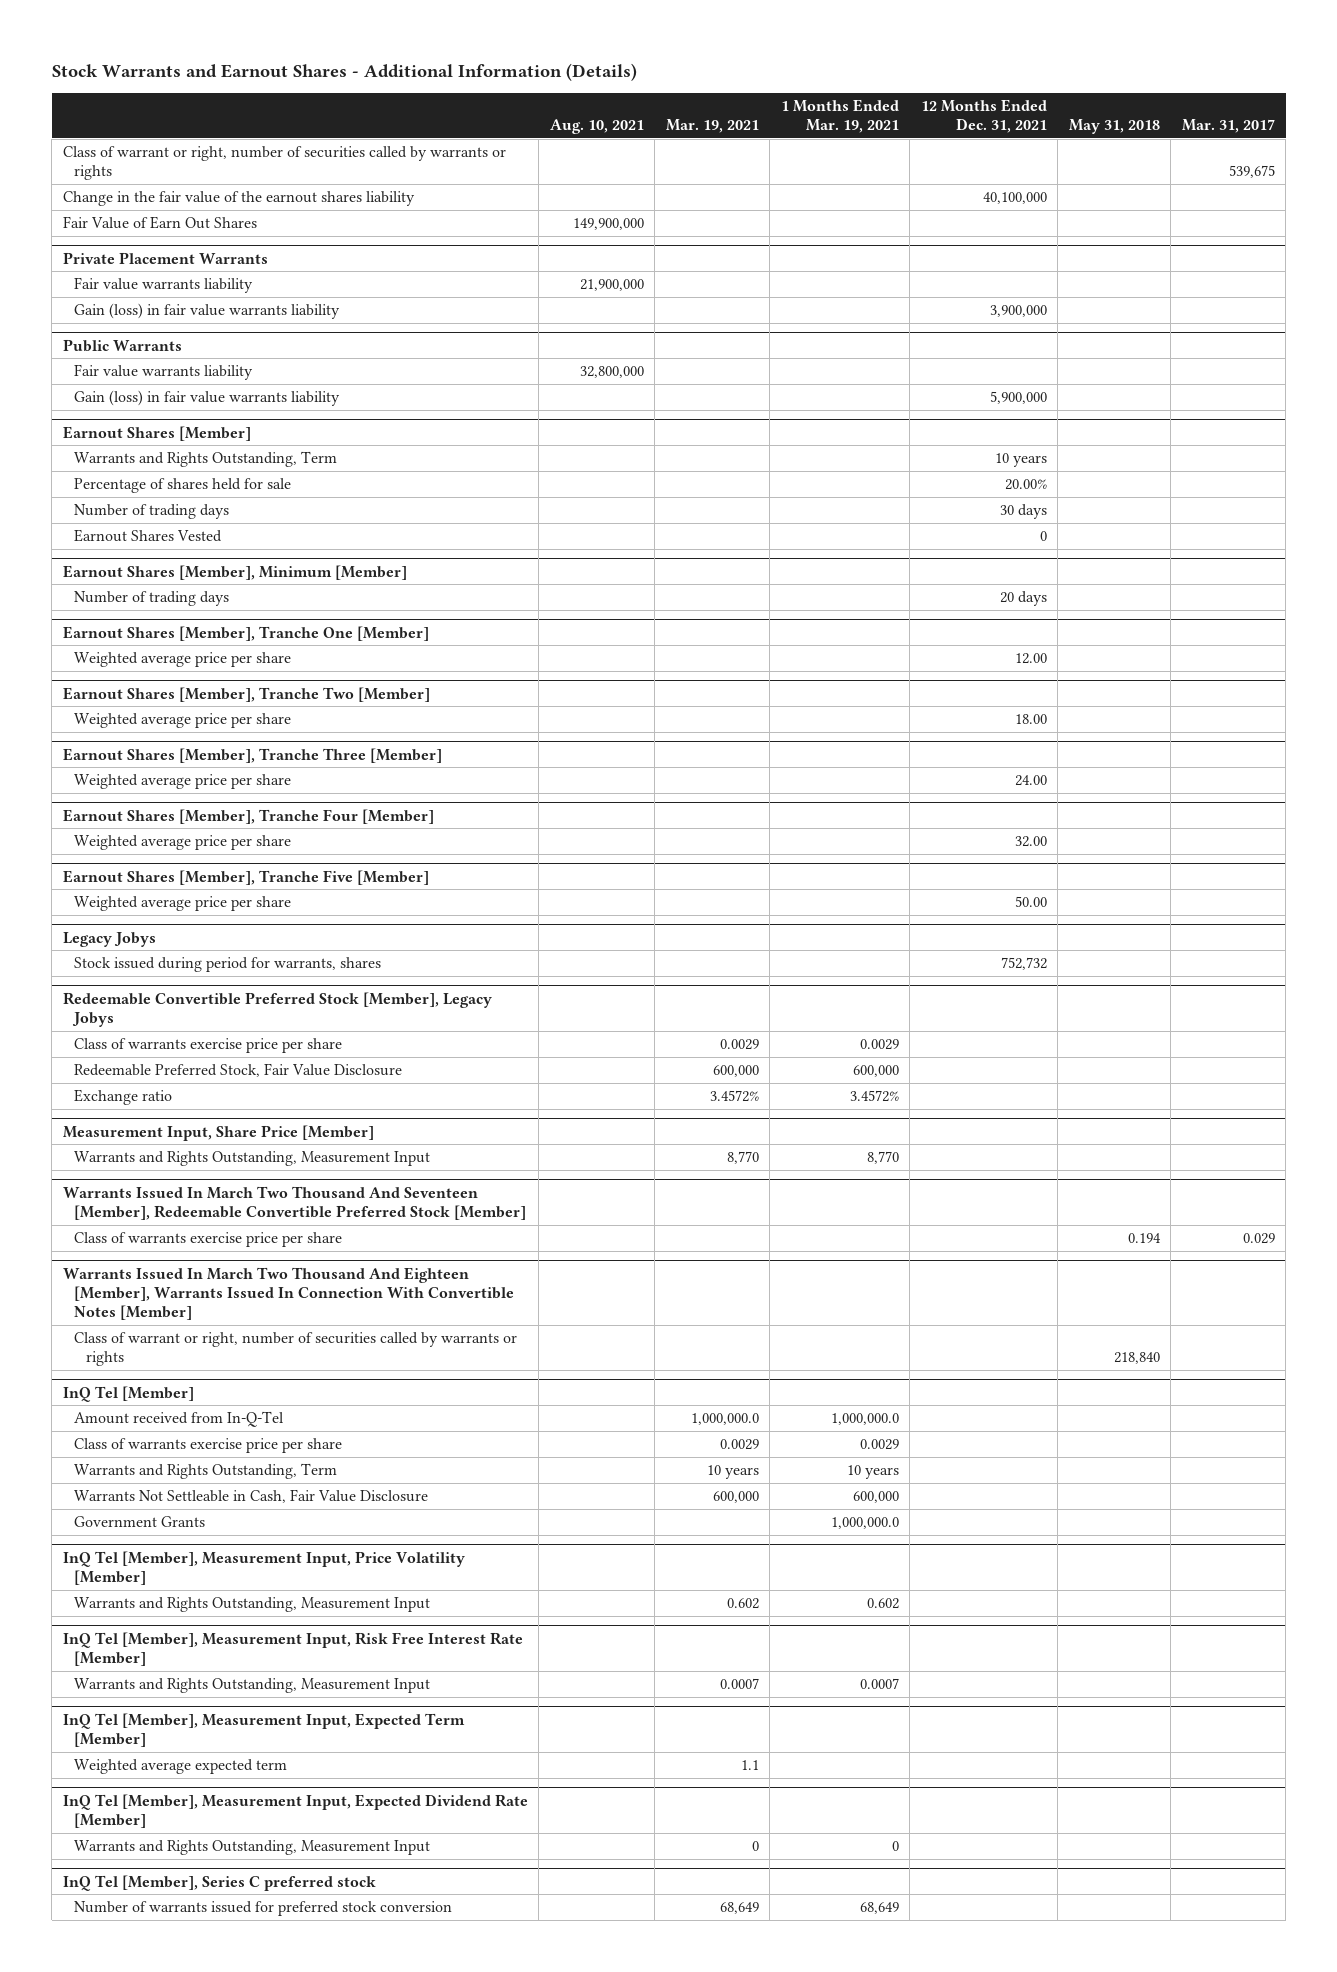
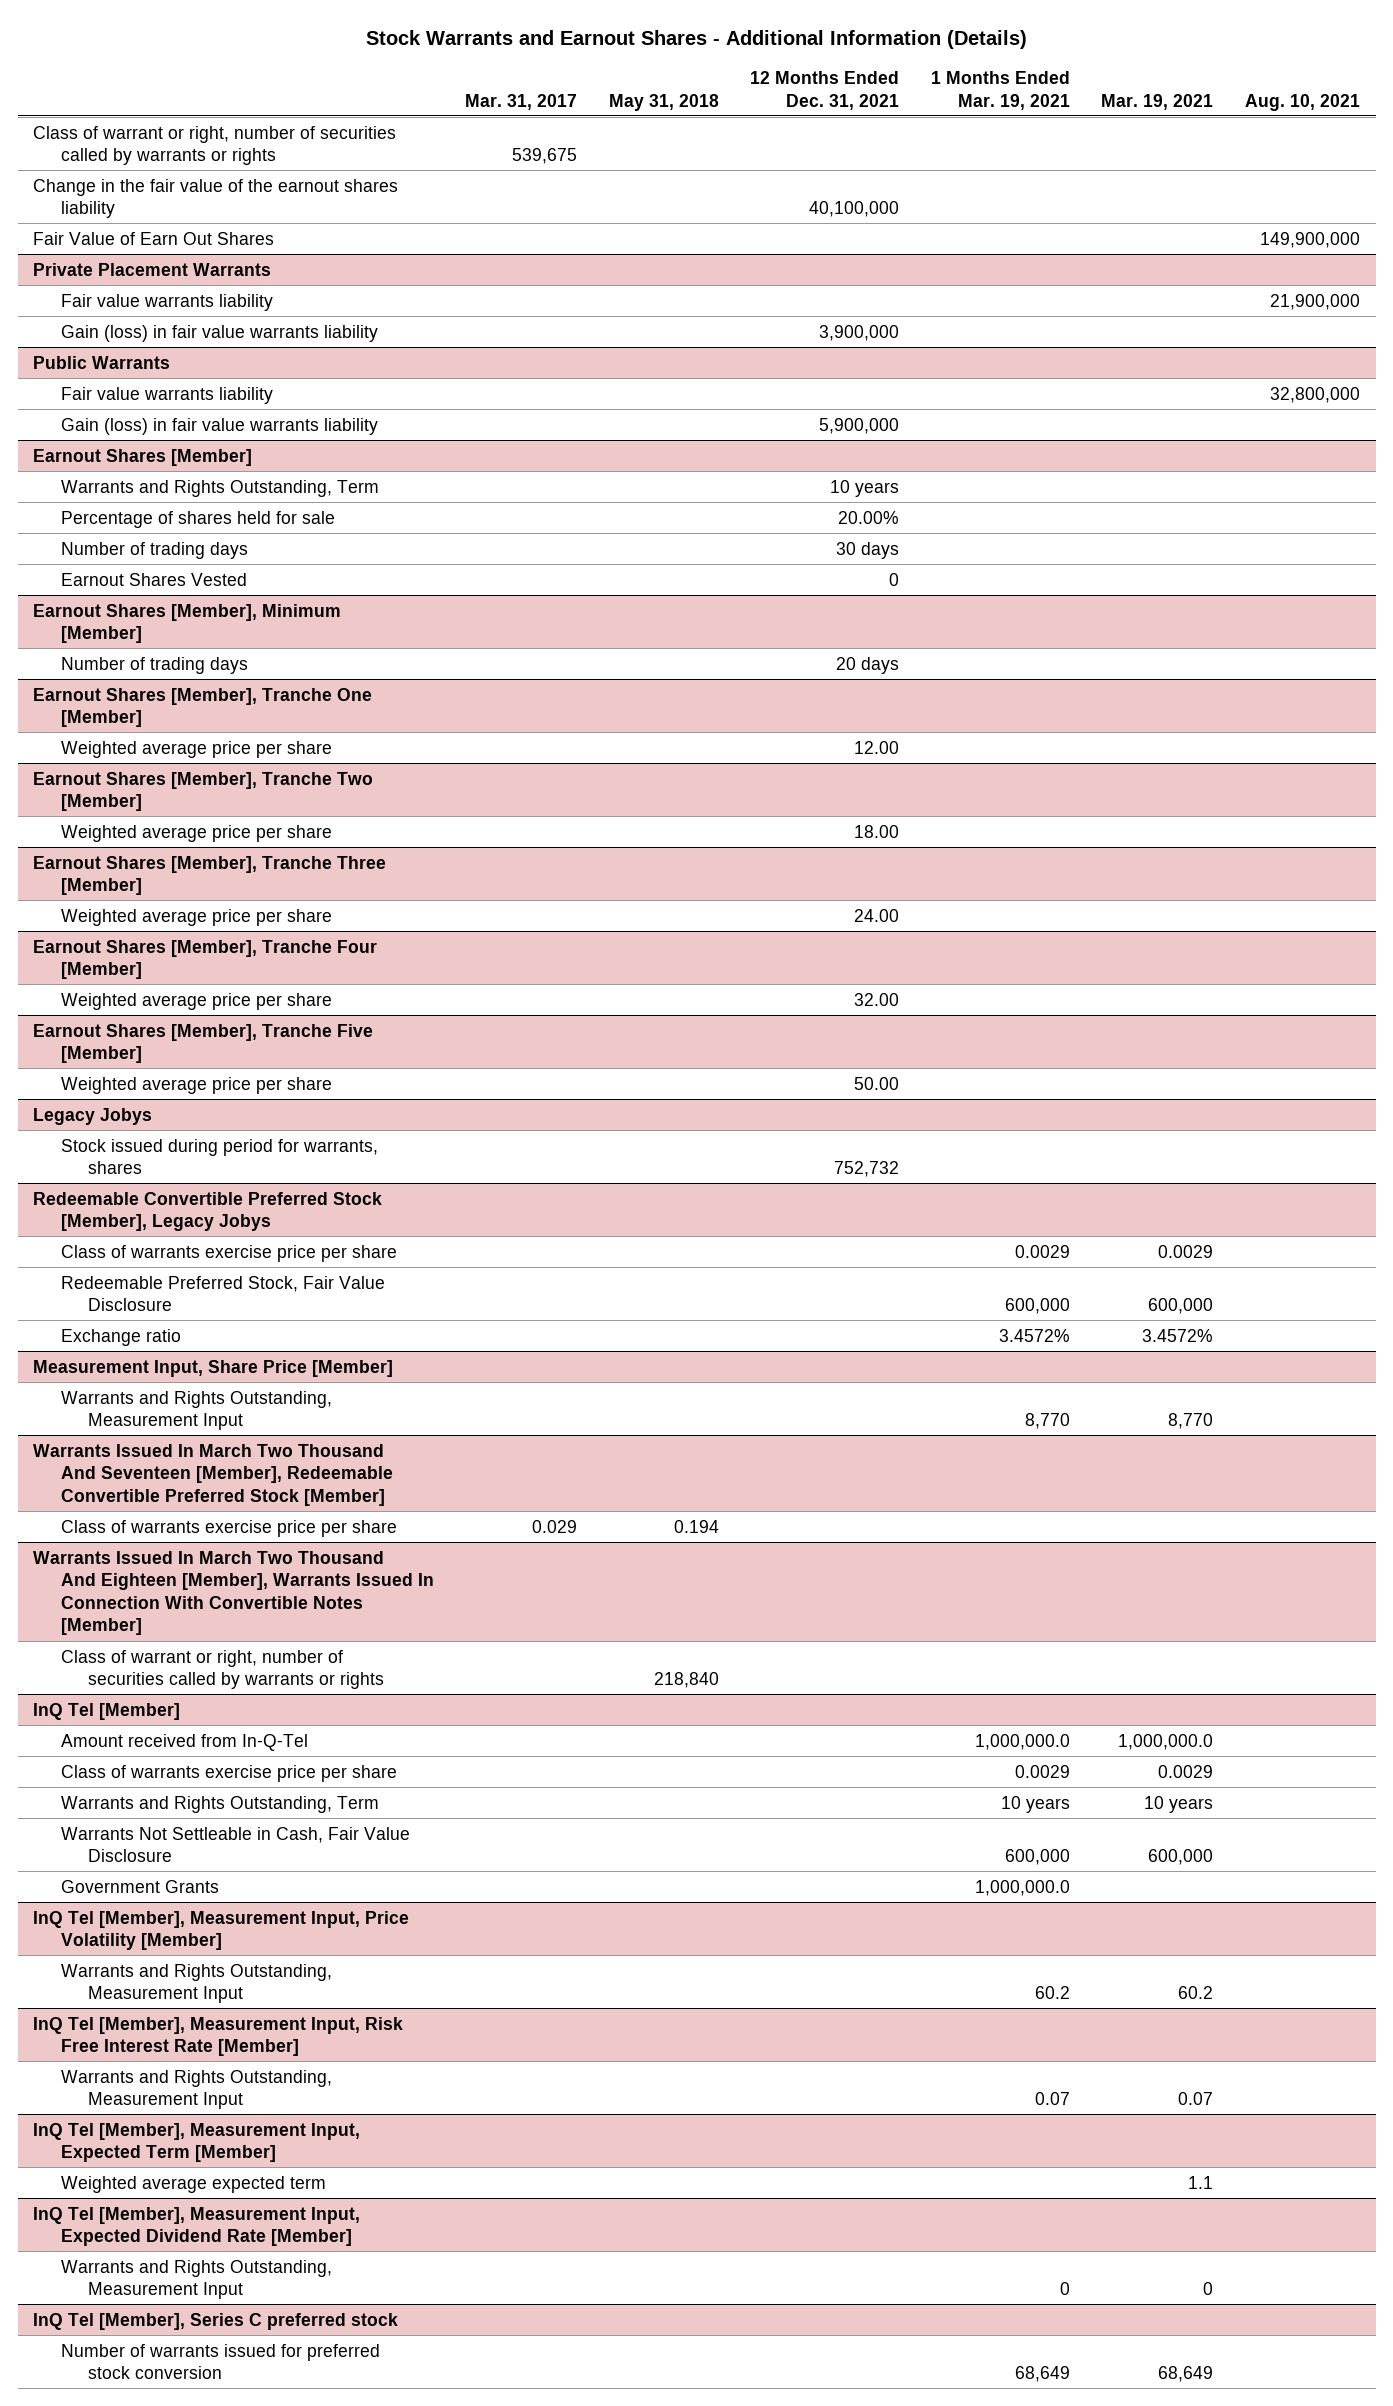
- | Aug. 10, 2021 | Mar. 19, 2021 | 1 Months Ended Mar. 19, 2021 | 12 Months Ended Dec. 31, 2021 | May 31, 2018 | Mar. 31, 2017
+ | Mar. 31, 2017 | May 31, 2018 | 12 Months Ended Dec. 31, 2021 | 1 Months Ended Mar. 19, 2021 | Mar. 19, 2021 | Aug. 10, 2021
@ InQ Tel [Member], Measurement Input, Price Volatility [Member]
- Warrants and Rights Outstanding, Measurement Input | | 0.602 | 0.602 | | |
+ Warrants and Rights Outstanding, Measurement Input | | | | 60.2 | 60.2 |
@ InQ Tel [Member], Measurement Input, Risk Free Interest Rate [Member]
- Warrants and Rights Outstanding, Measurement Input | | 0.0007 | 0.0007 | | |
+ Warrants and Rights Outstanding, Measurement Input | | | | 0.07 | 0.07 |

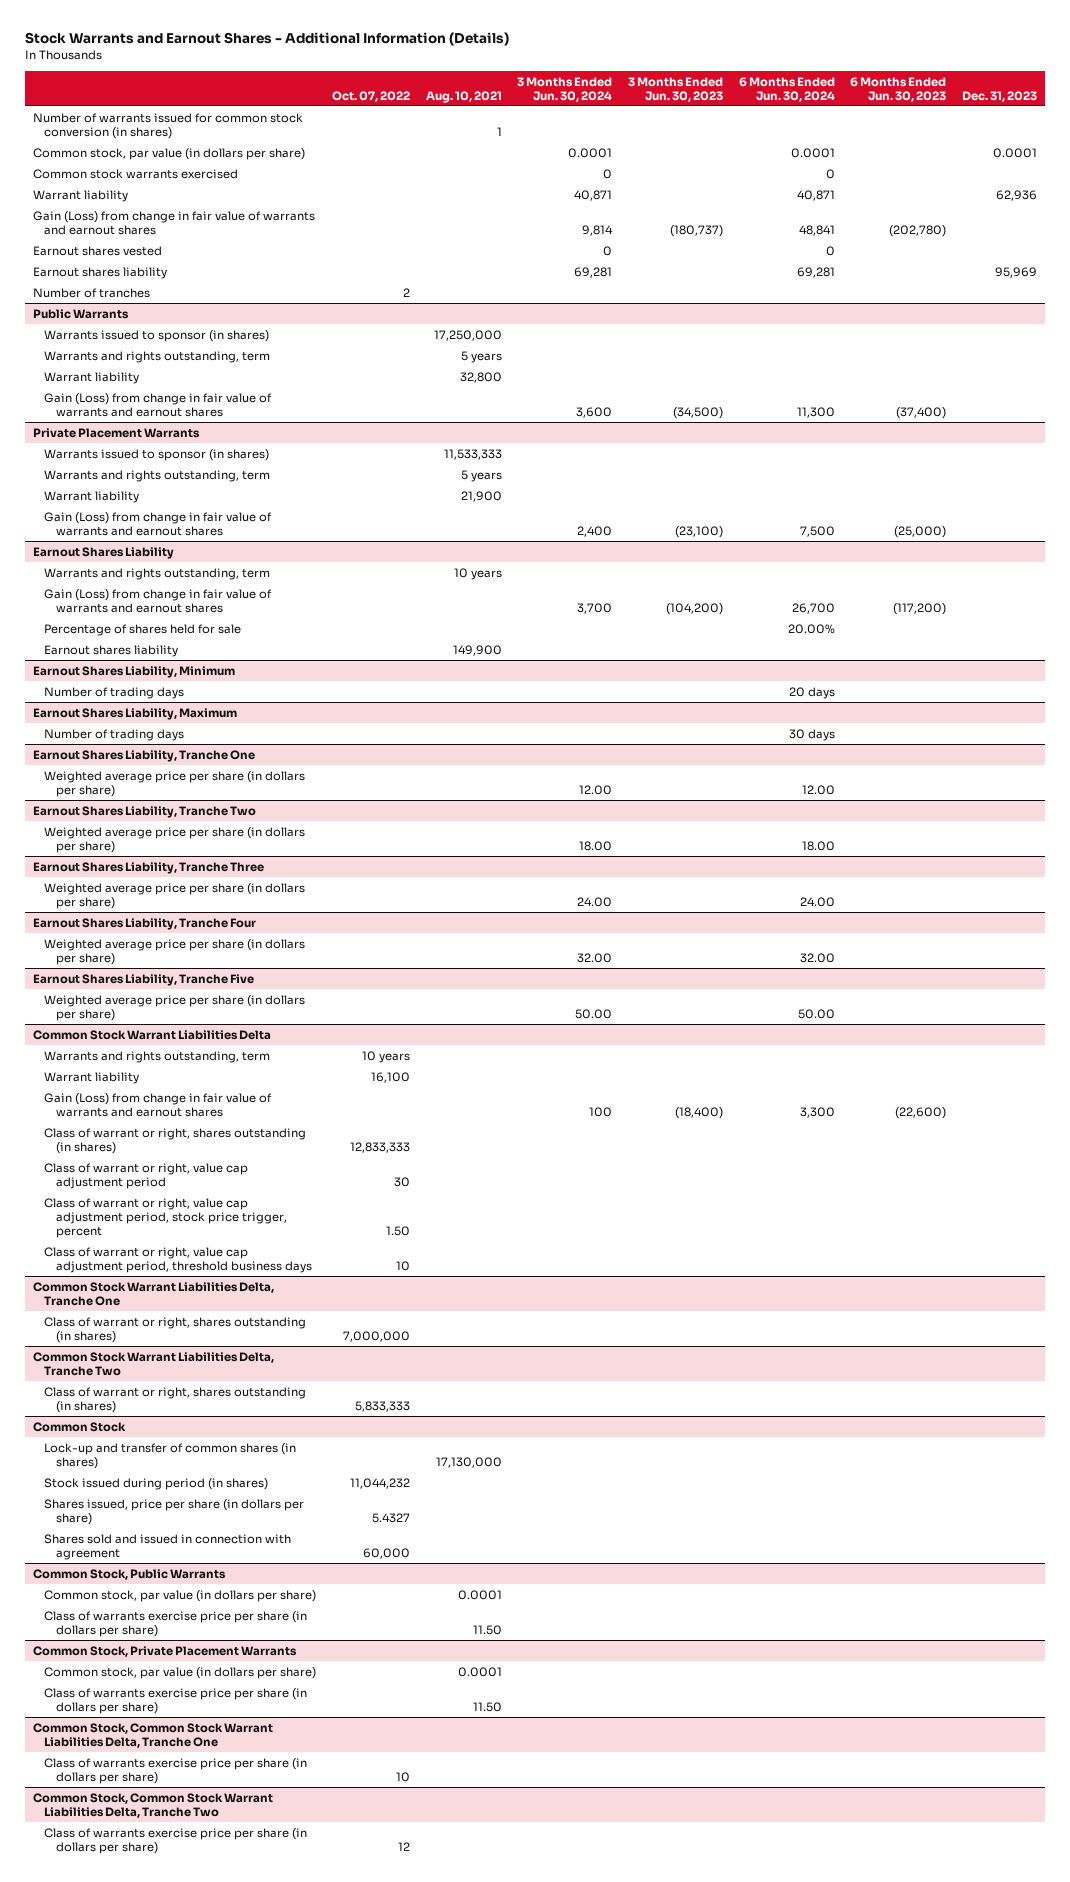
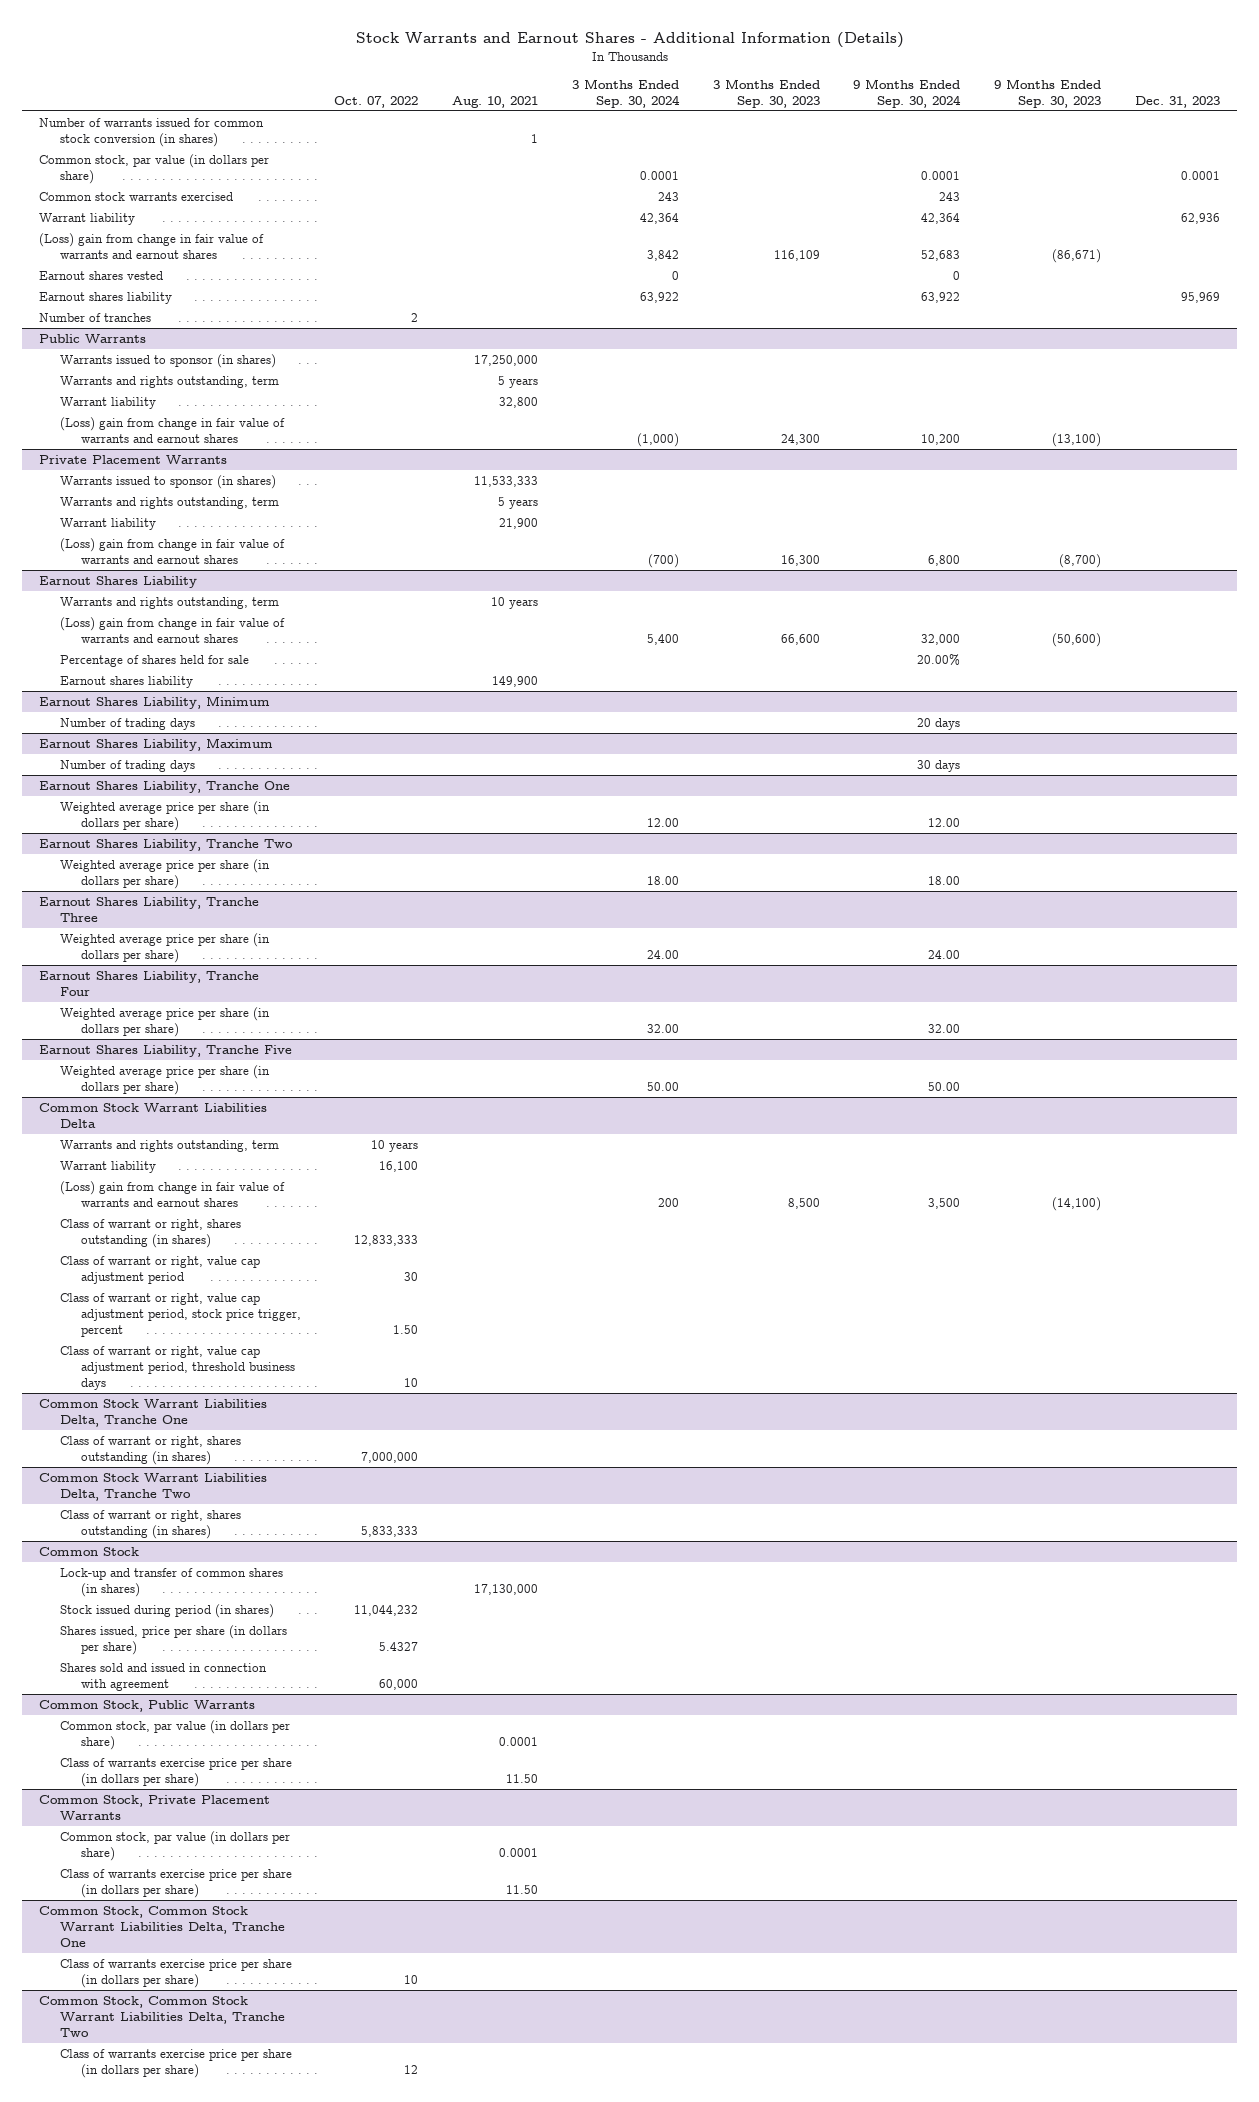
- | Oct. 07, 2022 | Aug. 10, 2021 | 3 Months Ended Jun. 30, 2024 | 3 Months Ended Jun. 30, 2023 | 6 Months Ended Jun. 30, 2024 | 6 Months Ended Jun. 30, 2023 | Dec. 31, 2023
+ | Oct. 07, 2022 | Aug. 10, 2021 | 3 Months Ended Sep. 30, 2024 | 3 Months Ended Sep. 30, 2023 | 9 Months Ended Sep. 30, 2024 | 9 Months Ended Sep. 30, 2023 | Dec. 31, 2023
- Gain (Loss) from change in fair value of warrants and earnout shares | | | 9,814 | (180,737) | 48,841 | (202,780) |
+ (Loss) gain from change in fair value of warrants and earnout shares | | | 3,842 | 116,109 | 52,683 | (86,671) |
@ Public Warrants
- Gain (Loss) from change in fair value of warrants and earnout shares | | | 3,600 | (34,500) | 11,300 | (37,400) |
+ (Loss) gain from change in fair value of warrants and earnout shares | | | (1,000) | 24,300 | 10,200 | (13,100) |
@ Private Placement Warrants
- Gain (Loss) from change in fair value of warrants and earnout shares | | | 2,400 | (23,100) | 7,500 | (25,000) |
+ (Loss) gain from change in fair value of warrants and earnout shares | | | (700) | 16,300 | 6,800 | (8,700) |
@ Earnout Shares Liability
- Gain (Loss) from change in fair value of warrants and earnout shares | | | 3,700 | (104,200) | 26,700 | (117,200) |
+ (Loss) gain from change in fair value of warrants and earnout shares | | | 5,400 | 66,600 | 32,000 | (50,600) |
@ Common Stock Warrant Liabilities Delta
- Gain (Loss) from change in fair value of warrants and earnout shares | | | 100 | (18,400) | 3,300 | (22,600) |
+ (Loss) gain from change in fair value of warrants and earnout shares | | | 200 | 8,500 | 3,500 | (14,100) |

